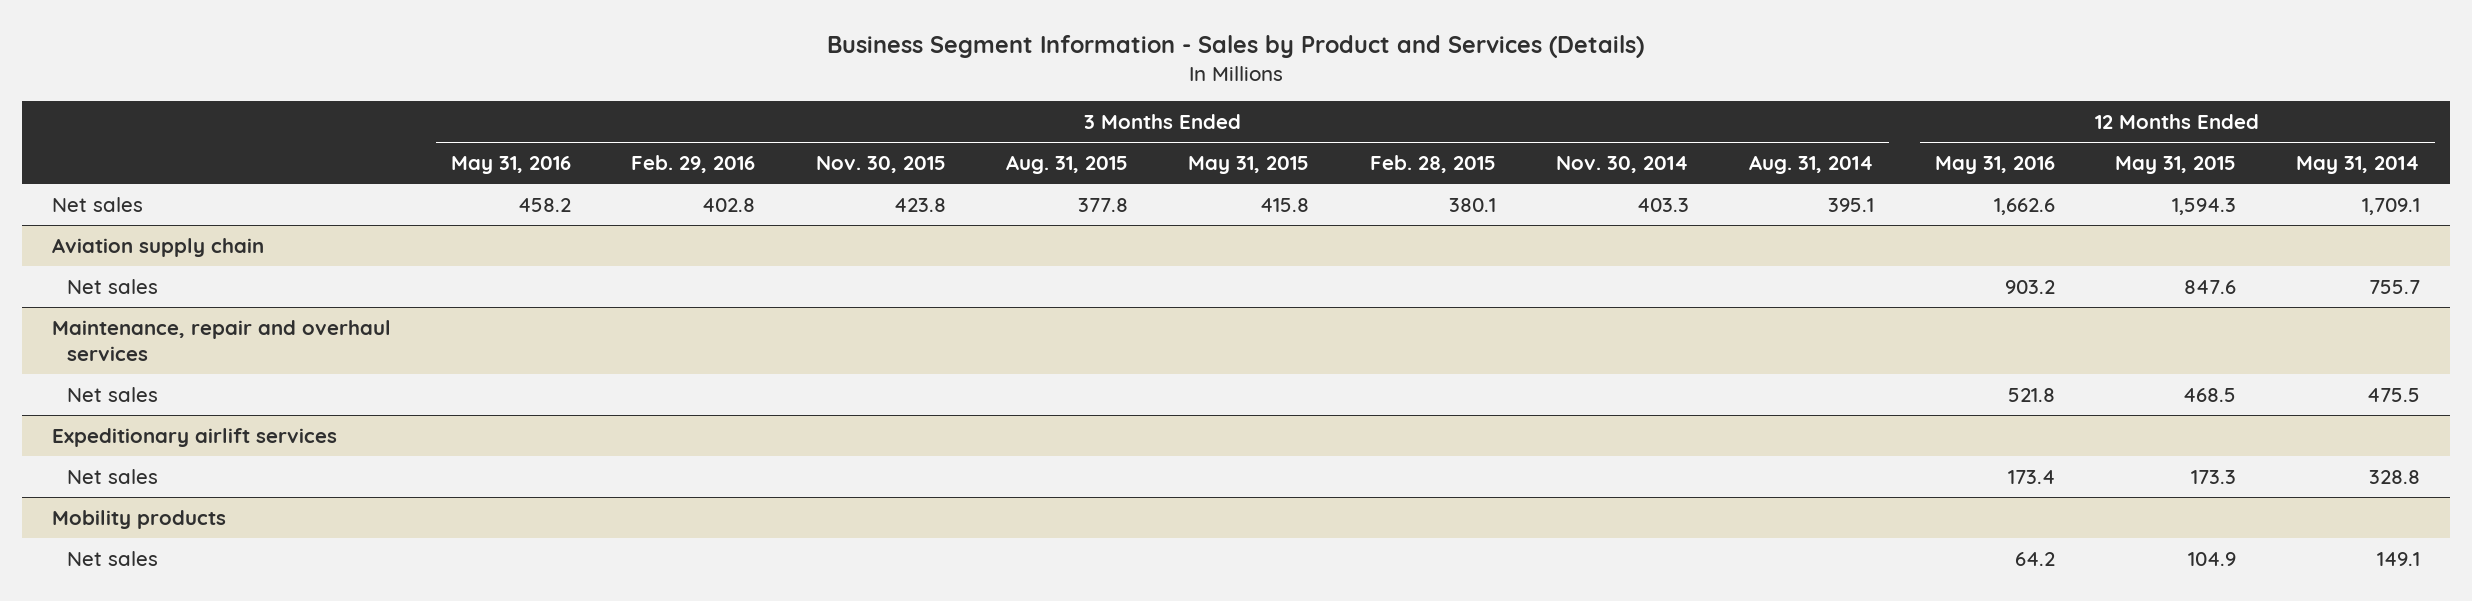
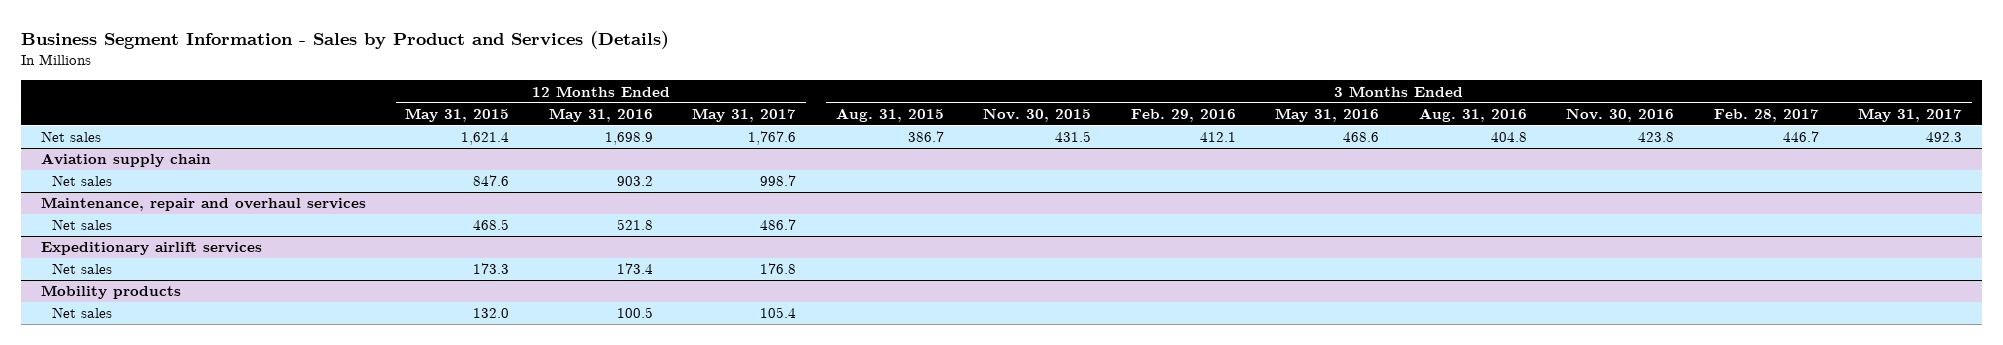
- | 3 Months Ended May 31, 2016 | 3 Months Ended Feb. 29, 2016 | 3 Months Ended Nov. 30, 2015 | 3 Months Ended Aug. 31, 2015 | 3 Months Ended May 31, 2015 | 3 Months Ended Feb. 28, 2015 | 3 Months Ended Nov. 30, 2014 | 3 Months Ended Aug. 31, 2014 | 12 Months Ended May 31, 2016 | 12 Months Ended May 31, 2015 | 12 Months Ended May 31, 2014
+ | 12 Months Ended May 31, 2015 | 12 Months Ended May 31, 2016 | 12 Months Ended May 31, 2017 | 3 Months Ended Aug. 31, 2015 | 3 Months Ended Nov. 30, 2015 | 3 Months Ended Feb. 29, 2016 | 3 Months Ended May 31, 2016 | 3 Months Ended Aug. 31, 2016 | 3 Months Ended Nov. 30, 2016 | 3 Months Ended Feb. 28, 2017 | 3 Months Ended May 31, 2017
- Net sales | 458.2 | 402.8 | 423.8 | 377.8 | 415.8 | 380.1 | 403.3 | 395.1 | 1,662.6 | 1,594.3 | 1,709.1
+ Net sales | 1,621.4 | 1,698.9 | 1,767.6 | 386.7 | 431.5 | 412.1 | 468.6 | 404.8 | 423.8 | 446.7 | 492.3
@ Mobility products
- Net sales | | | | | | | | | 64.2 | 104.9 | 149.1
+ Net sales | 132.0 | 100.5 | 105.4 | | | | | | | |

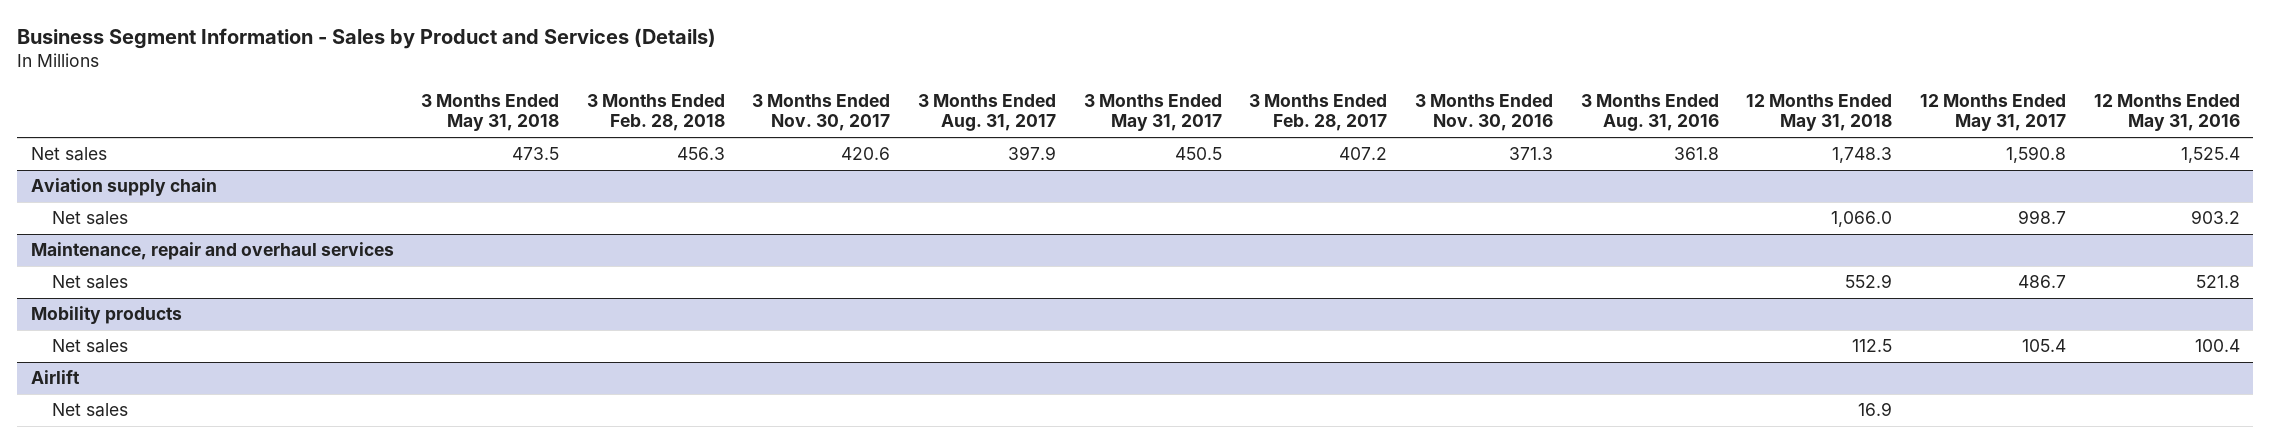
- | 12 Months Ended May 31, 2015 | 12 Months Ended May 31, 2016 | 12 Months Ended May 31, 2017 | 3 Months Ended Aug. 31, 2015 | 3 Months Ended Nov. 30, 2015 | 3 Months Ended Feb. 29, 2016 | 3 Months Ended May 31, 2016 | 3 Months Ended Aug. 31, 2016 | 3 Months Ended Nov. 30, 2016 | 3 Months Ended Feb. 28, 2017 | 3 Months Ended May 31, 2017
+ | 3 Months Ended May 31, 2018 | 3 Months Ended Feb. 28, 2018 | 3 Months Ended Nov. 30, 2017 | 3 Months Ended Aug. 31, 2017 | 3 Months Ended May 31, 2017 | 3 Months Ended Feb. 28, 2017 | 3 Months Ended Nov. 30, 2016 | 3 Months Ended Aug. 31, 2016 | 12 Months Ended May 31, 2018 | 12 Months Ended May 31, 2017 | 12 Months Ended May 31, 2016
- Net sales | 1,621.4 | 1,698.9 | 1,767.6 | 386.7 | 431.5 | 412.1 | 468.6 | 404.8 | 423.8 | 446.7 | 492.3
+ Net sales | 473.5 | 456.3 | 420.6 | 397.9 | 450.5 | 407.2 | 371.3 | 361.8 | 1,748.3 | 1,590.8 | 1,525.4
- Expeditionary airlift services
- Net sales | 173.3 | 173.4 | 176.8 | | | | | | | |
@ Mobility products
- Net sales | 132.0 | 100.5 | 105.4 | | | | | | | |
+ Net sales | | | | | | | | | 112.5 | 105.4 | 100.4
+ Airlift
+ Net sales | | | | | | | | | 16.9 | |

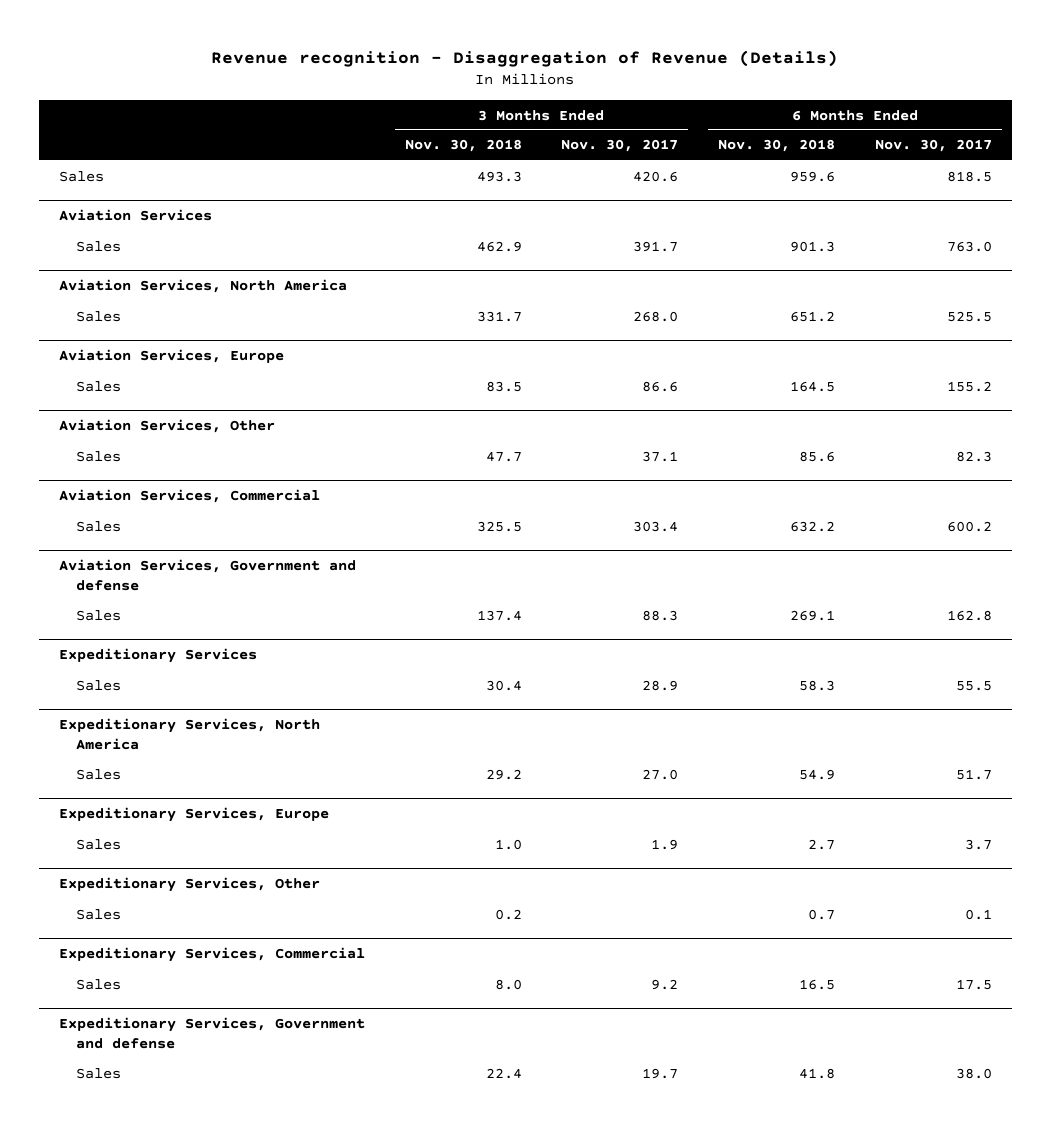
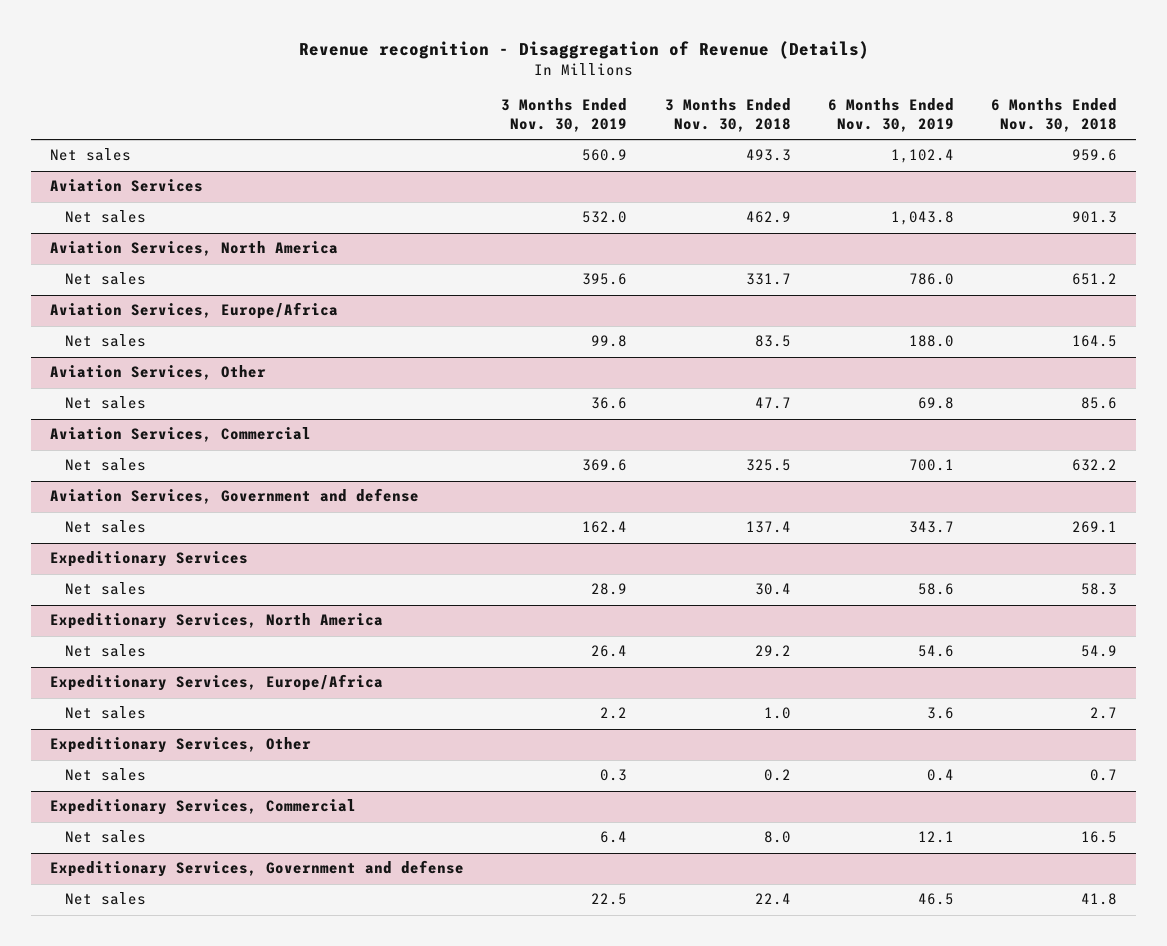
- | 3 Months Ended Nov. 30, 2018 | 3 Months Ended Nov. 30, 2017 | 6 Months Ended Nov. 30, 2018 | 6 Months Ended Nov. 30, 2017
+ | 3 Months Ended Nov. 30, 2019 | 3 Months Ended Nov. 30, 2018 | 6 Months Ended Nov. 30, 2019 | 6 Months Ended Nov. 30, 2018
- Sales | 493.3 | 420.6 | 959.6 | 818.5
+ Net sales | 560.9 | 493.3 | 1,102.4 | 959.6
@ Aviation Services
- Sales | 462.9 | 391.7 | 901.3 | 763.0
+ Net sales | 532.0 | 462.9 | 1,043.8 | 901.3
@ Aviation Services, North America
- Sales | 331.7 | 268.0 | 651.2 | 525.5
- Aviation Services, Europe
- Sales | 83.5 | 86.6 | 164.5 | 155.2
@ Aviation Services, North America
+ Net sales | 395.6 | 331.7 | 786.0 | 651.2
+ Aviation Services, Europe/Africa
+ Net sales | 99.8 | 83.5 | 188.0 | 164.5
@ Aviation Services, Other
- Sales | 47.7 | 37.1 | 85.6 | 82.3
+ Net sales | 36.6 | 47.7 | 69.8 | 85.6
@ Aviation Services, Commercial
- Sales | 325.5 | 303.4 | 632.2 | 600.2
+ Net sales | 369.6 | 325.5 | 700.1 | 632.2
@ Aviation Services, Government and defense
- Sales | 137.4 | 88.3 | 269.1 | 162.8
+ Net sales | 162.4 | 137.4 | 343.7 | 269.1
@ Expeditionary Services
- Sales | 30.4 | 28.9 | 58.3 | 55.5
+ Net sales | 28.9 | 30.4 | 58.6 | 58.3
@ Expeditionary Services, North America
- Sales | 29.2 | 27.0 | 54.9 | 51.7
- Expeditionary Services, Europe
- Sales | 1.0 | 1.9 | 2.7 | 3.7
@ Expeditionary Services, North America
+ Net sales | 26.4 | 29.2 | 54.6 | 54.9
+ Expeditionary Services, Europe/Africa
+ Net sales | 2.2 | 1.0 | 3.6 | 2.7
@ Expeditionary Services, Other
- Sales | 0.2 | | 0.7 | 0.1
+ Net sales | 0.3 | 0.2 | 0.4 | 0.7
@ Expeditionary Services, Commercial
- Sales | 8.0 | 9.2 | 16.5 | 17.5
+ Net sales | 6.4 | 8.0 | 12.1 | 16.5
@ Expeditionary Services, Government and defense
- Sales | 22.4 | 19.7 | 41.8 | 38.0
+ Net sales | 22.5 | 22.4 | 46.5 | 41.8

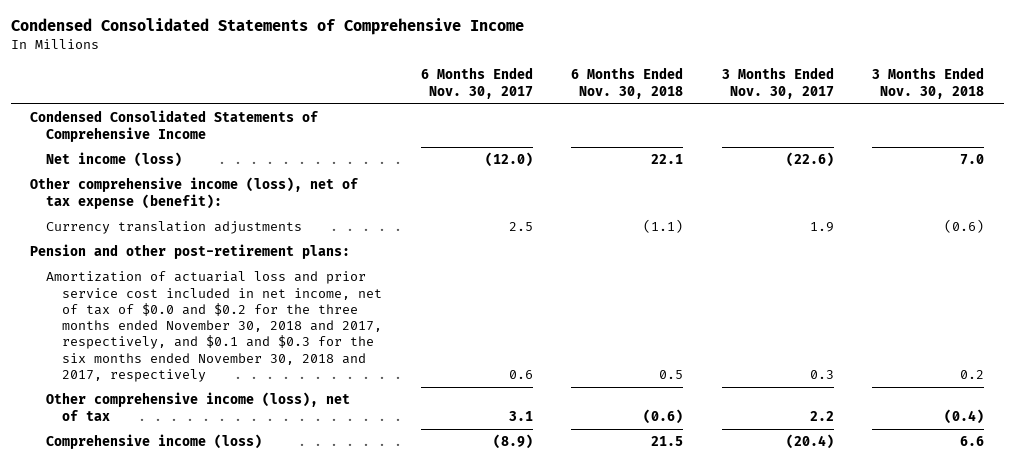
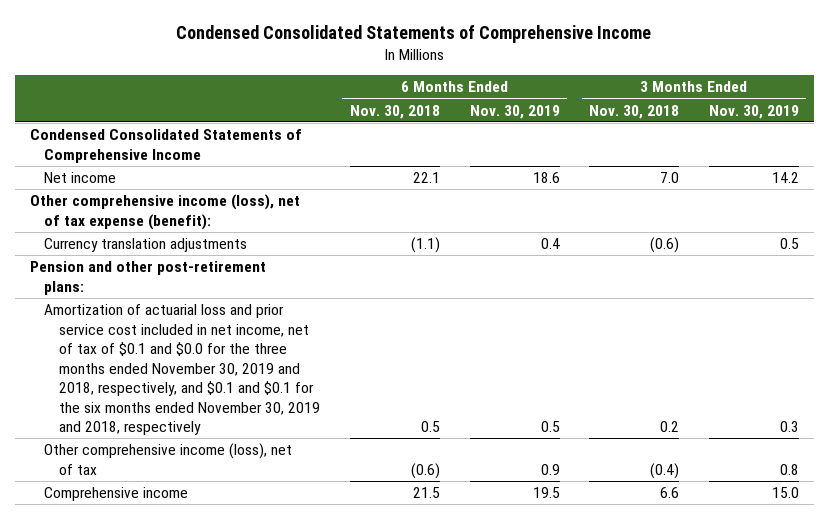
- | 6 Months Ended Nov. 30, 2017 | 6 Months Ended Nov. 30, 2018 | 3 Months Ended Nov. 30, 2017 | 3 Months Ended Nov. 30, 2018
+ | 6 Months Ended Nov. 30, 2018 | 6 Months Ended Nov. 30, 2019 | 3 Months Ended Nov. 30, 2018 | 3 Months Ended Nov. 30, 2019
- Net income (loss) | (12.0) | 22.1 | (22.6) | 7.0
+ Net income | 22.1 | 18.6 | 7.0 | 14.2
- Amortization of actuarial loss and prior service cost included in net income, net of tax of $0.0 and $0.2 for the three months ended November 30, 2018 and 2017, respectively, and $0.1 and $0.3 for the six months ended November 30, 2018 and 2017, respectively | 0.6 | 0.5 | 0.3 | 0.2
+ Amortization of actuarial loss and prior service cost included in net income, net of tax of $0.1 and $0.0 for the three months ended November 30, 2019 and 2018, respectively, and $0.1 and $0.1 for the six months ended November 30, 2019 and 2018, respectively | 0.5 | 0.5 | 0.2 | 0.3
- Comprehensive income (loss) | (8.9) | 21.5 | (20.4) | 6.6
+ Comprehensive income | 21.5 | 19.5 | 6.6 | 15.0

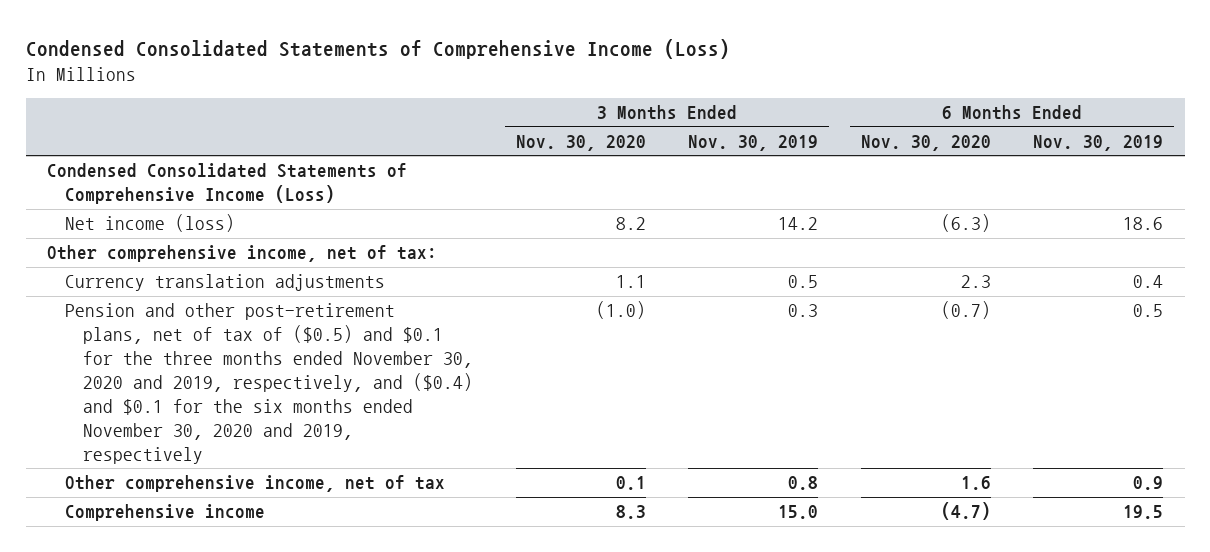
- Condensed Consolidated Statements of Comprehensive Income
+ Condensed Consolidated Statements of Comprehensive Income (Loss)
- | 6 Months Ended Nov. 30, 2018 | 6 Months Ended Nov. 30, 2019 | 3 Months Ended Nov. 30, 2018 | 3 Months Ended Nov. 30, 2019
+ | 3 Months Ended Nov. 30, 2020 | 3 Months Ended Nov. 30, 2019 | 6 Months Ended Nov. 30, 2020 | 6 Months Ended Nov. 30, 2019
- Condensed Consolidated Statements of Comprehensive Income
- Net income | 22.1 | 18.6 | 7.0 | 14.2
- Other comprehensive income (loss), net of tax expense (benefit):
+ Condensed Consolidated Statements of Comprehensive Income (Loss)
+ Net income (loss) | 8.2 | 14.2 | (6.3) | 18.6
+ Other comprehensive income, net of tax:
- Pension and other post-retirement plans:
- Amortization of actuarial loss and prior service cost included in net income, net of tax of $0.1 and $0.0 for the three months ended November 30, 2019 and 2018, respectively, and $0.1 and $0.1 for the six months ended November 30, 2019 and 2018, respectively | 0.5 | 0.5 | 0.2 | 0.3
- Other comprehensive income (loss), net of tax | (0.6) | 0.9 | (0.4) | 0.8
+ Pension and other post-retirement plans, net of tax of ($0.5) and $0.1 for the three months ended November 30, 2020 and 2019, respectively, and ($0.4) and $0.1 for the six months ended November 30, 2020 and 2019, respectively | (1.0) | 0.3 | (0.7) | 0.5
+ Other comprehensive income, net of tax | 0.1 | 0.8 | 1.6 | 0.9

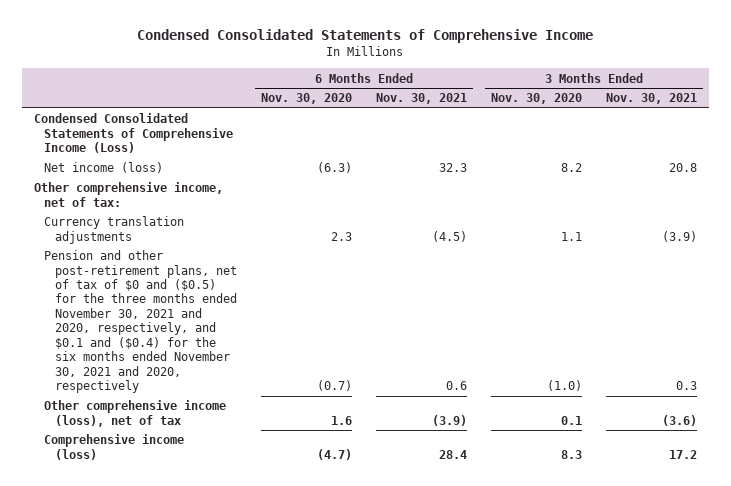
- Condensed Consolidated Statements of Comprehensive Income (Loss)
+ Condensed Consolidated Statements of Comprehensive Income
- | 3 Months Ended Nov. 30, 2020 | 3 Months Ended Nov. 30, 2019 | 6 Months Ended Nov. 30, 2020 | 6 Months Ended Nov. 30, 2019
+ | 6 Months Ended Nov. 30, 2020 | 6 Months Ended Nov. 30, 2021 | 3 Months Ended Nov. 30, 2020 | 3 Months Ended Nov. 30, 2021
- Pension and other post-retirement plans, net of tax of ($0.5) and $0.1 for the three months ended November 30, 2020 and 2019, respectively, and ($0.4) and $0.1 for the six months ended November 30, 2020 and 2019, respectively | (1.0) | 0.3 | (0.7) | 0.5
- Other comprehensive income, net of tax | 0.1 | 0.8 | 1.6 | 0.9
- Comprehensive income | 8.3 | 15.0 | (4.7) | 19.5
+ Pension and other post-retirement plans, net of tax of $0 and ($0.5) for the three months ended November 30, 2021 and 2020, respectively, and $0.1 and ($0.4) for the six months ended November 30, 2021 and 2020, respectively | (0.7) | 0.6 | (1.0) | 0.3
+ Other comprehensive income (loss), net of tax | 1.6 | (3.9) | 0.1 | (3.6)
+ Comprehensive income (loss) | (4.7) | 28.4 | 8.3 | 17.2

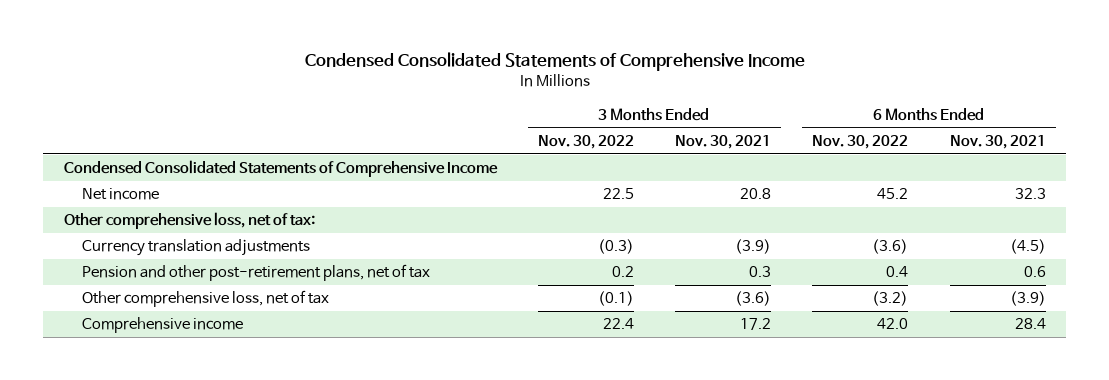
- | 6 Months Ended Nov. 30, 2020 | 6 Months Ended Nov. 30, 2021 | 3 Months Ended Nov. 30, 2020 | 3 Months Ended Nov. 30, 2021
+ | 3 Months Ended Nov. 30, 2022 | 3 Months Ended Nov. 30, 2021 | 6 Months Ended Nov. 30, 2022 | 6 Months Ended Nov. 30, 2021
- Condensed Consolidated Statements of Comprehensive Income (Loss)
- Net income (loss) | (6.3) | 32.3 | 8.2 | 20.8
- Other comprehensive income, net of tax:
+ Condensed Consolidated Statements of Comprehensive Income
+ Net income | 22.5 | 20.8 | 45.2 | 32.3
+ Other comprehensive loss, net of tax:
- Pension and other post-retirement plans, net of tax of $0 and ($0.5) for the three months ended November 30, 2021 and 2020, respectively, and $0.1 and ($0.4) for the six months ended November 30, 2021 and 2020, respectively | (0.7) | 0.6 | (1.0) | 0.3
- Other comprehensive income (loss), net of tax | 1.6 | (3.9) | 0.1 | (3.6)
- Comprehensive income (loss) | (4.7) | 28.4 | 8.3 | 17.2
+ Pension and other post-retirement plans, net of tax | 0.2 | 0.3 | 0.4 | 0.6
+ Other comprehensive loss, net of tax | (0.1) | (3.6) | (3.2) | (3.9)
+ Comprehensive income | 22.4 | 17.2 | 42.0 | 28.4

